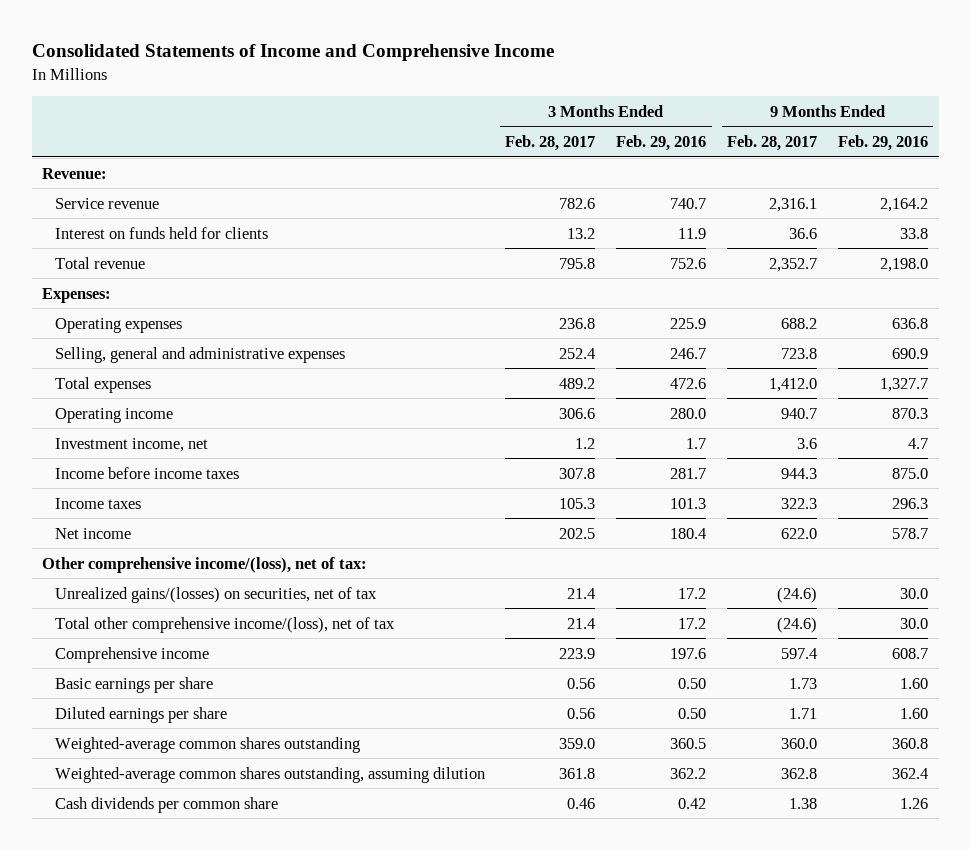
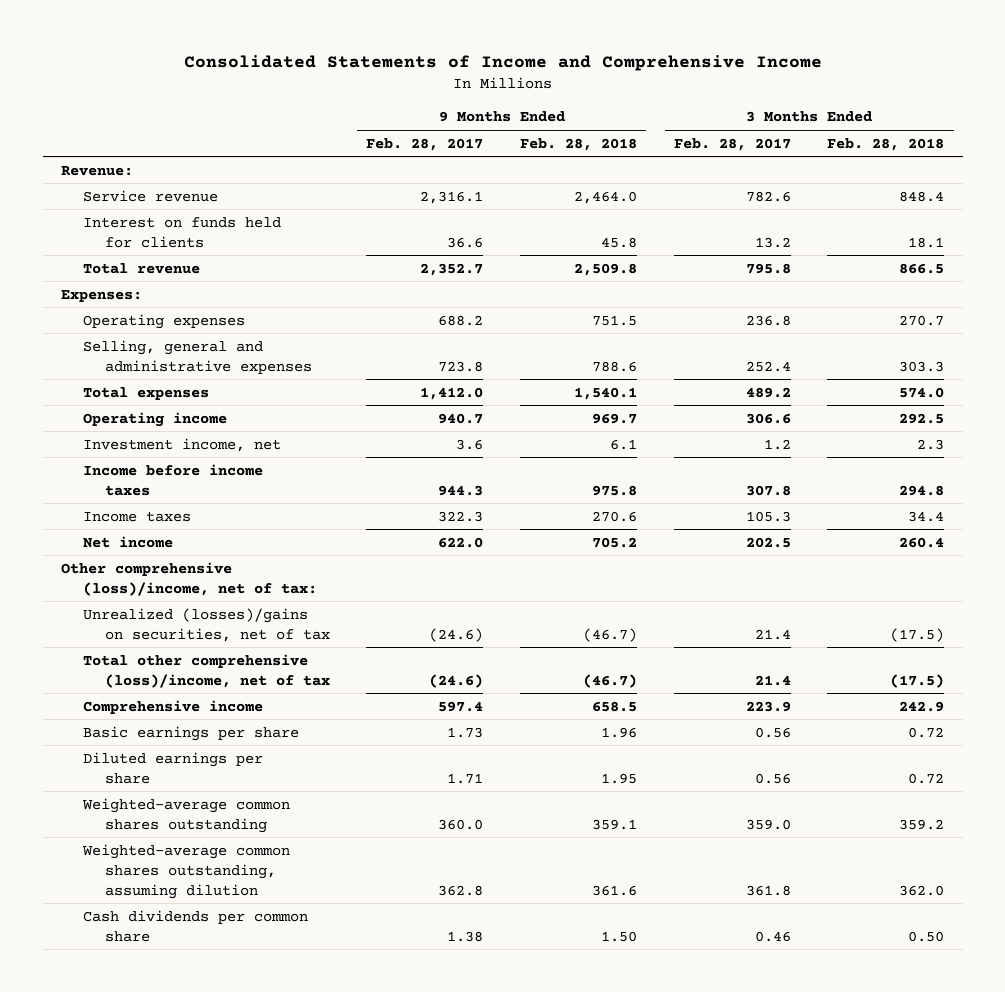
- | 3 Months Ended Feb. 28, 2017 | 3 Months Ended Feb. 29, 2016 | 9 Months Ended Feb. 28, 2017 | 9 Months Ended Feb. 29, 2016
+ | 9 Months Ended Feb. 28, 2017 | 9 Months Ended Feb. 28, 2018 | 3 Months Ended Feb. 28, 2017 | 3 Months Ended Feb. 28, 2018
- Other comprehensive income/(loss), net of tax:
- Unrealized gains/(losses) on securities, net of tax | 21.4 | 17.2 | (24.6) | 30.0
- Total other comprehensive income/(loss), net of tax | 21.4 | 17.2 | (24.6) | 30.0
+ Other comprehensive (loss)/income, net of tax:
+ Unrealized (losses)/gains on securities, net of tax | (24.6) | (46.7) | 21.4 | (17.5)
+ Total other comprehensive (loss)/income, net of tax | (24.6) | (46.7) | 21.4 | (17.5)

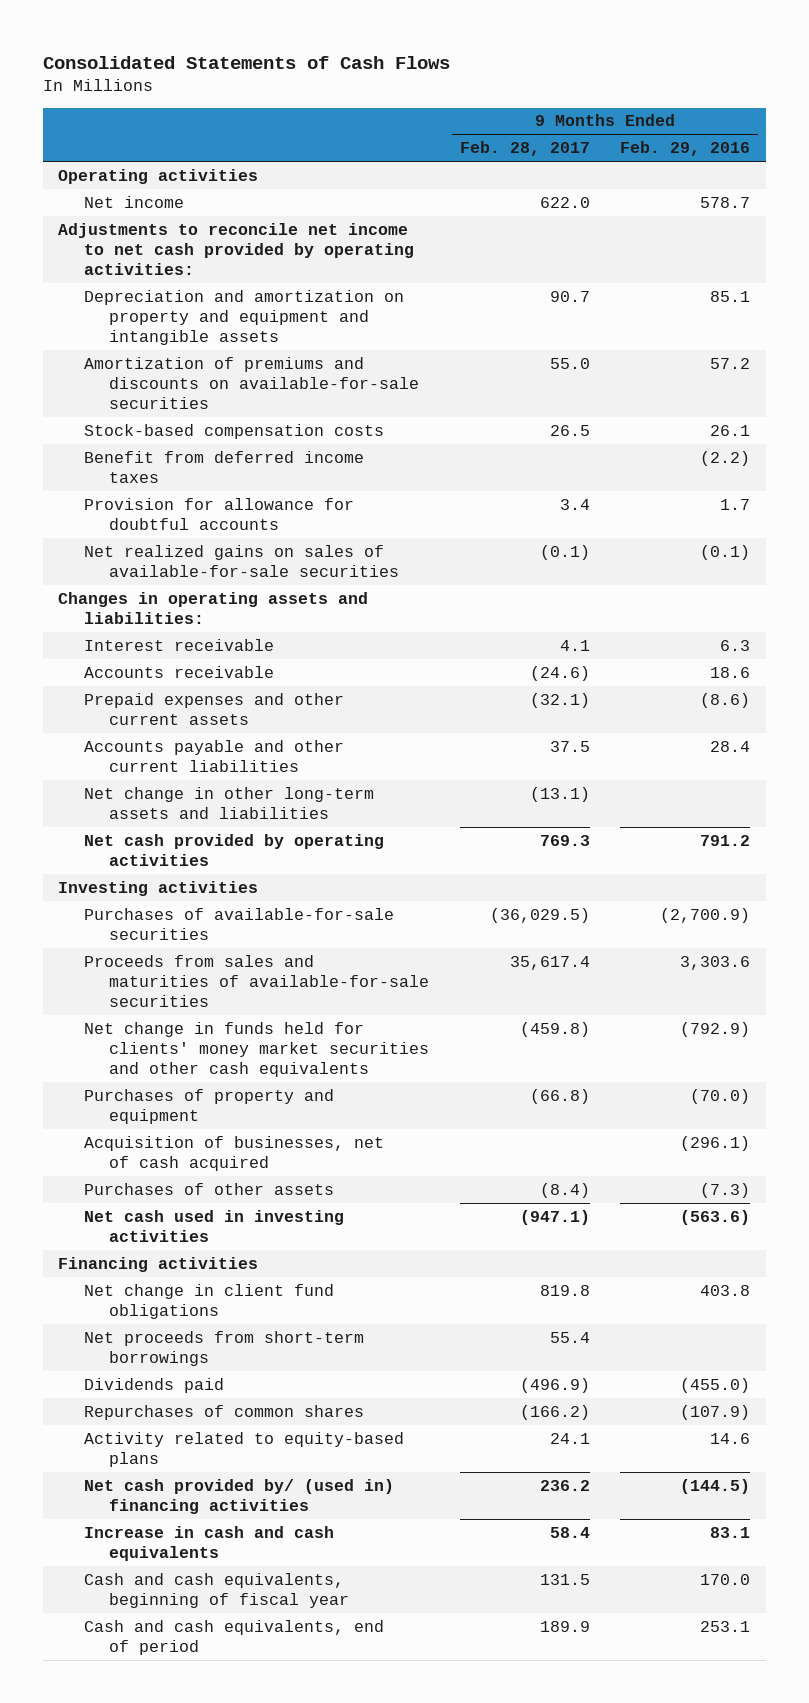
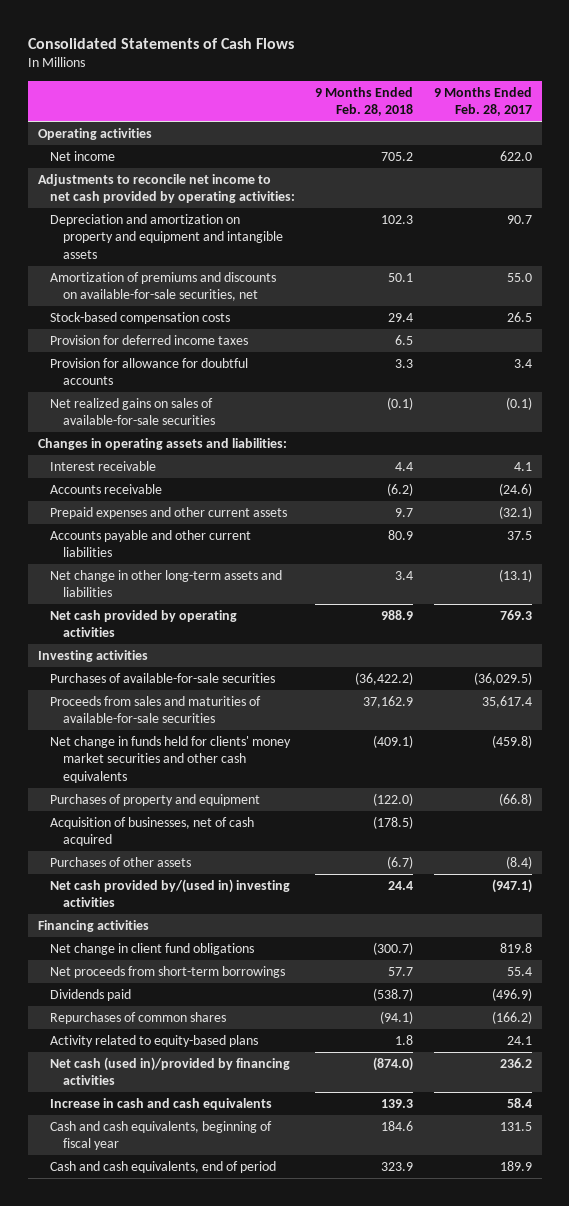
- | 9 Months Ended Feb. 28, 2017 | 9 Months Ended Feb. 29, 2016
+ | 9 Months Ended Feb. 28, 2018 | 9 Months Ended Feb. 28, 2017
- Amortization of premiums and discounts on available-for-sale securities | 55.0 | 57.2
+ Amortization of premiums and discounts on available-for-sale securities, net | 50.1 | 55.0
- Benefit from deferred income taxes | | (2.2)
+ Provision for deferred income taxes | 6.5 |
- Net cash used in investing activities | (947.1) | (563.6)
+ Net cash provided by/(used in) investing activities | 24.4 | (947.1)
- Net cash provided by/ (used in) financing activities | 236.2 | (144.5)
+ Net cash (used in)/provided by financing activities | (874.0) | 236.2

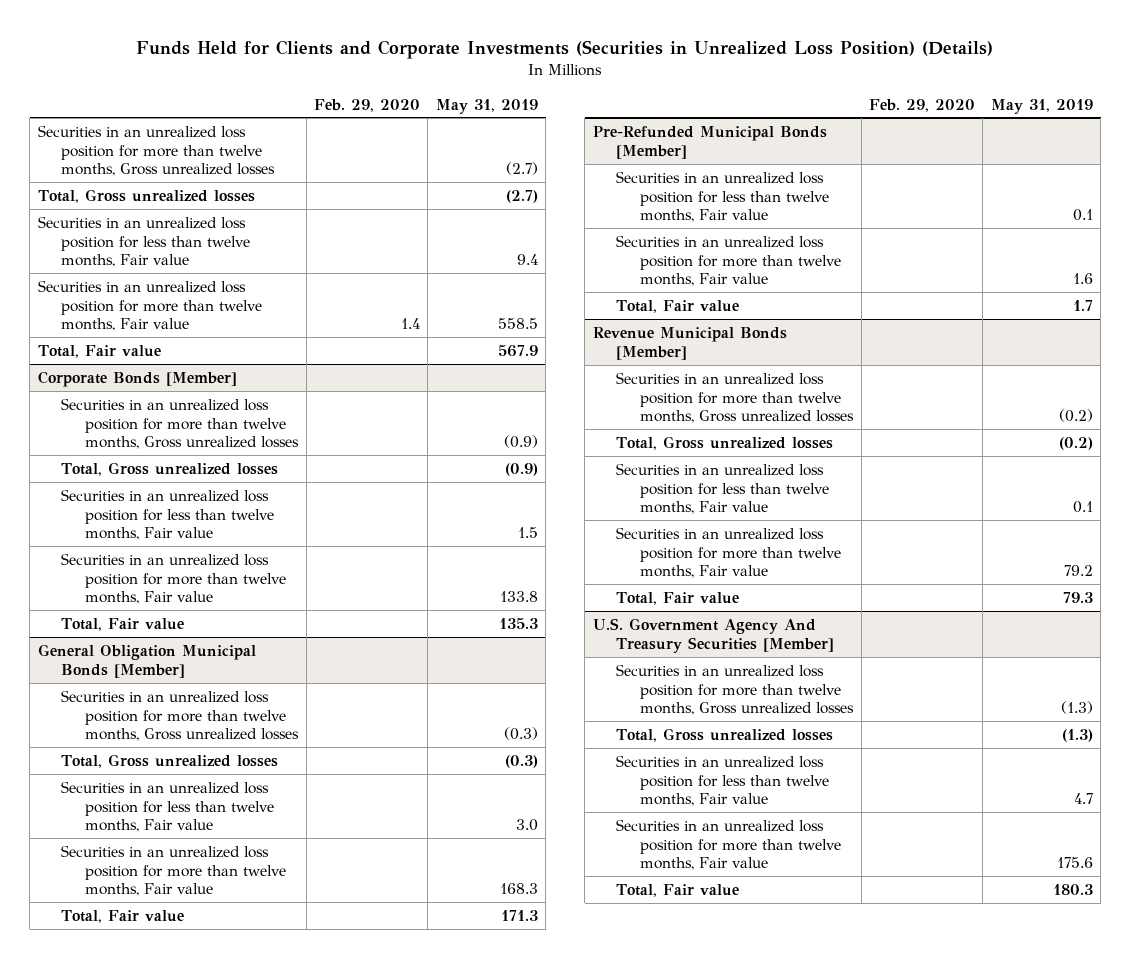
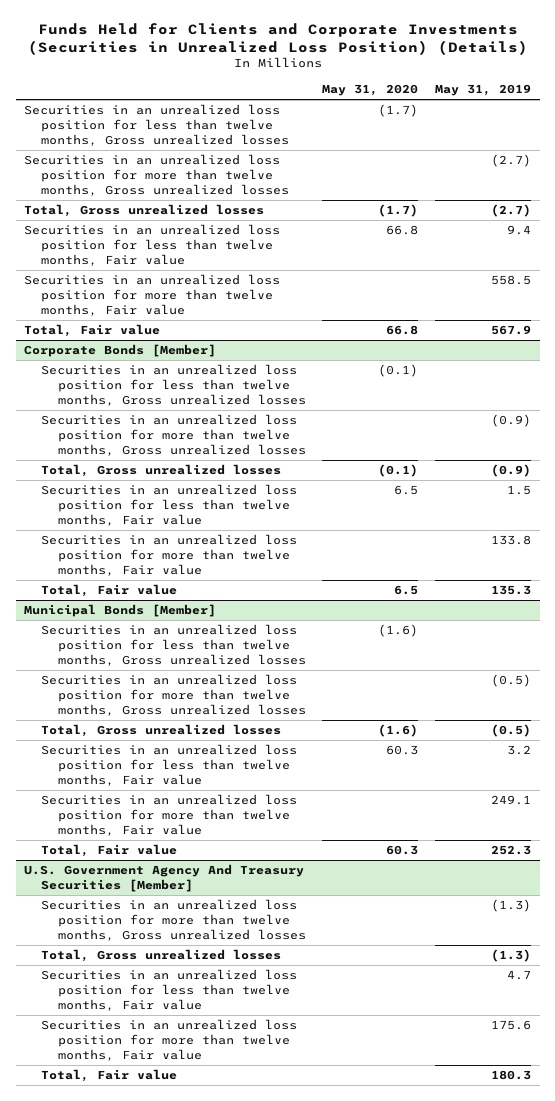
- | Feb. 29, 2020 | May 31, 2019
+ | May 31, 2020 | May 31, 2019
+ Securities in an unrealized loss position for less than twelve months, Gross unrealized losses | (1.7) |
@ Corporate Bonds [Member]
+ Securities in an unrealized loss position for less than twelve months, Gross unrealized losses | (0.1) |
- General Obligation Municipal Bonds [Member]
- Securities in an unrealized loss position for more than twelve months, Gross unrealized losses | | (0.3)
- Total, Gross unrealized losses | | (0.3)
- Securities in an unrealized loss position for less than twelve months, Fair value | | 3.0
- Securities in an unrealized loss position for more than twelve months, Fair value | | 168.3
- Total, Fair value | | 171.3
- Pre-Refunded Municipal Bonds [Member]
- Securities in an unrealized loss position for less than twelve months, Fair value | | 0.1
- Securities in an unrealized loss position for more than twelve months, Fair value | | 1.6
- Total, Fair value | | 1.7
- Revenue Municipal Bonds [Member]
- Securities in an unrealized loss position for more than twelve months, Gross unrealized losses | | (0.2)
- Total, Gross unrealized losses | | (0.2)
- Securities in an unrealized loss position for less than twelve months, Fair value | | 0.1
- Securities in an unrealized loss position for more than twelve months, Fair value | | 79.2
- Total, Fair value | | 79.3
+ Municipal Bonds [Member]
+ Securities in an unrealized loss position for less than twelve months, Gross unrealized losses | (1.6) |
+ Securities in an unrealized loss position for more than twelve months, Gross unrealized losses | | (0.5)
+ Total, Gross unrealized losses | (1.6) | (0.5)
+ Securities in an unrealized loss position for less than twelve months, Fair value | 60.3 | 3.2
+ Securities in an unrealized loss position for more than twelve months, Fair value | | 249.1
+ Total, Fair value | 60.3 | 252.3

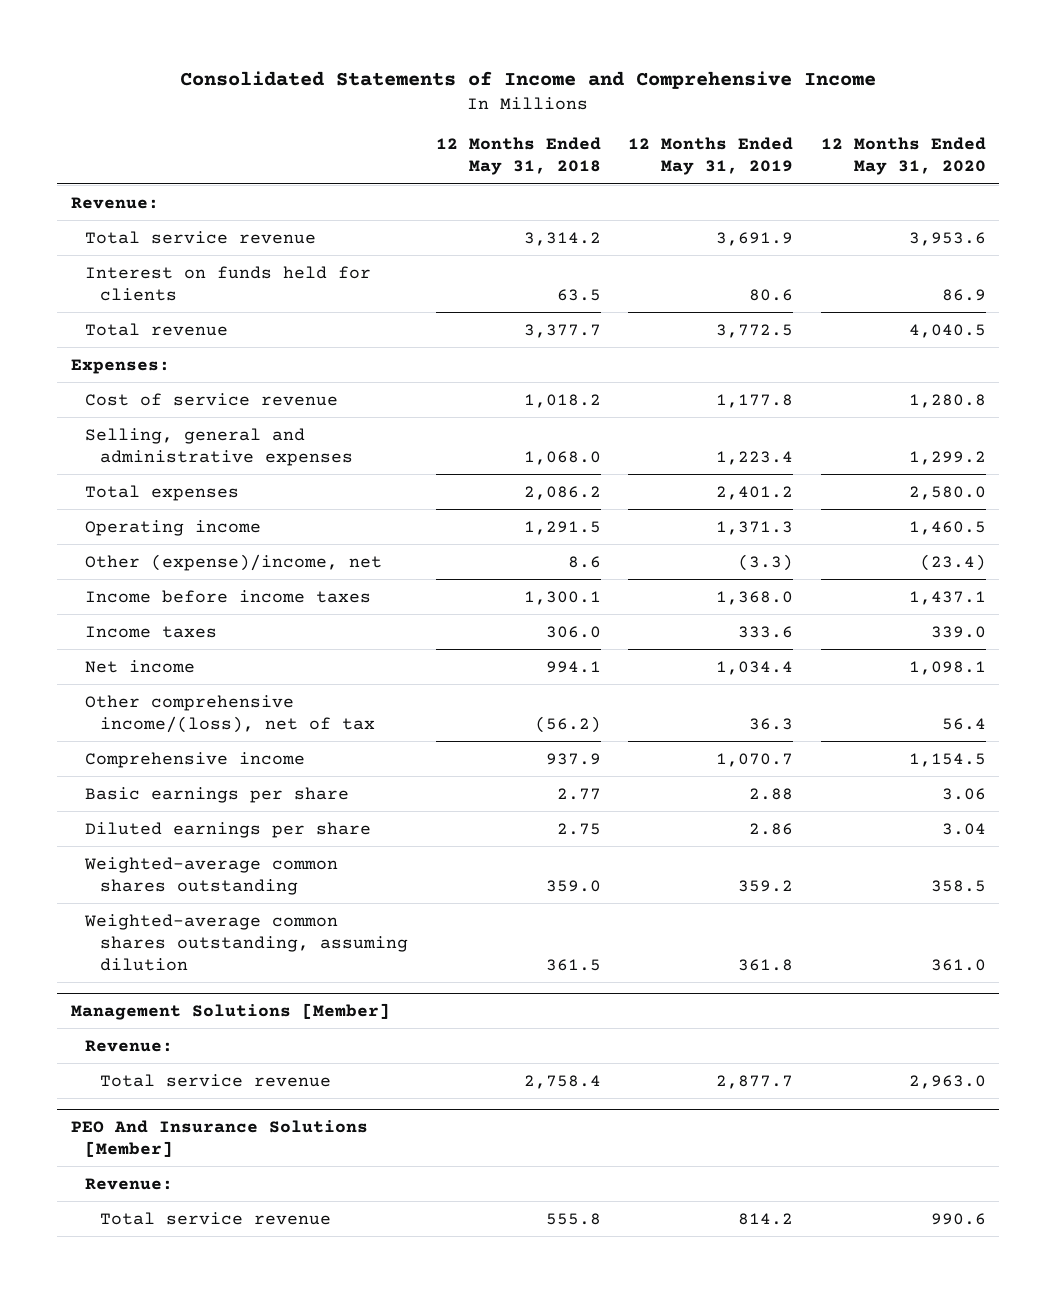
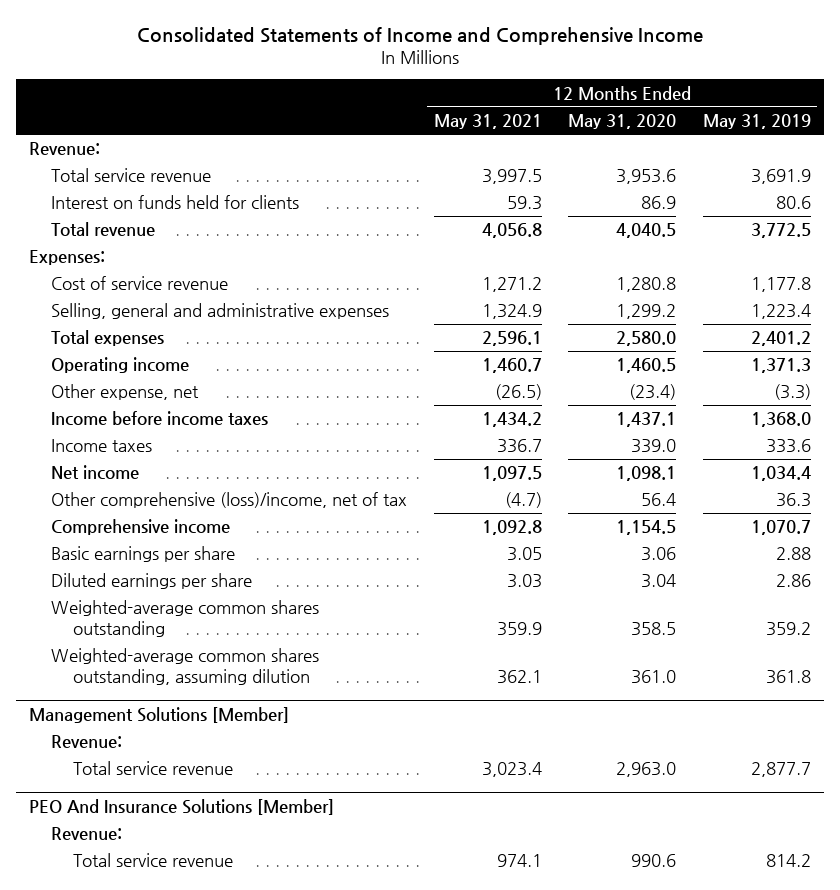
- | 12 Months Ended May 31, 2018 | 12 Months Ended May 31, 2019 | 12 Months Ended May 31, 2020
+ | 12 Months Ended May 31, 2021 | 12 Months Ended May 31, 2020 | 12 Months Ended May 31, 2019
- Other (expense)/income, net | 8.6 | (3.3) | (23.4)
+ Other expense, net | (26.5) | (23.4) | (3.3)
- Other comprehensive income/(loss), net of tax | (56.2) | 36.3 | 56.4
+ Other comprehensive (loss)/income, net of tax | (4.7) | 56.4 | 36.3

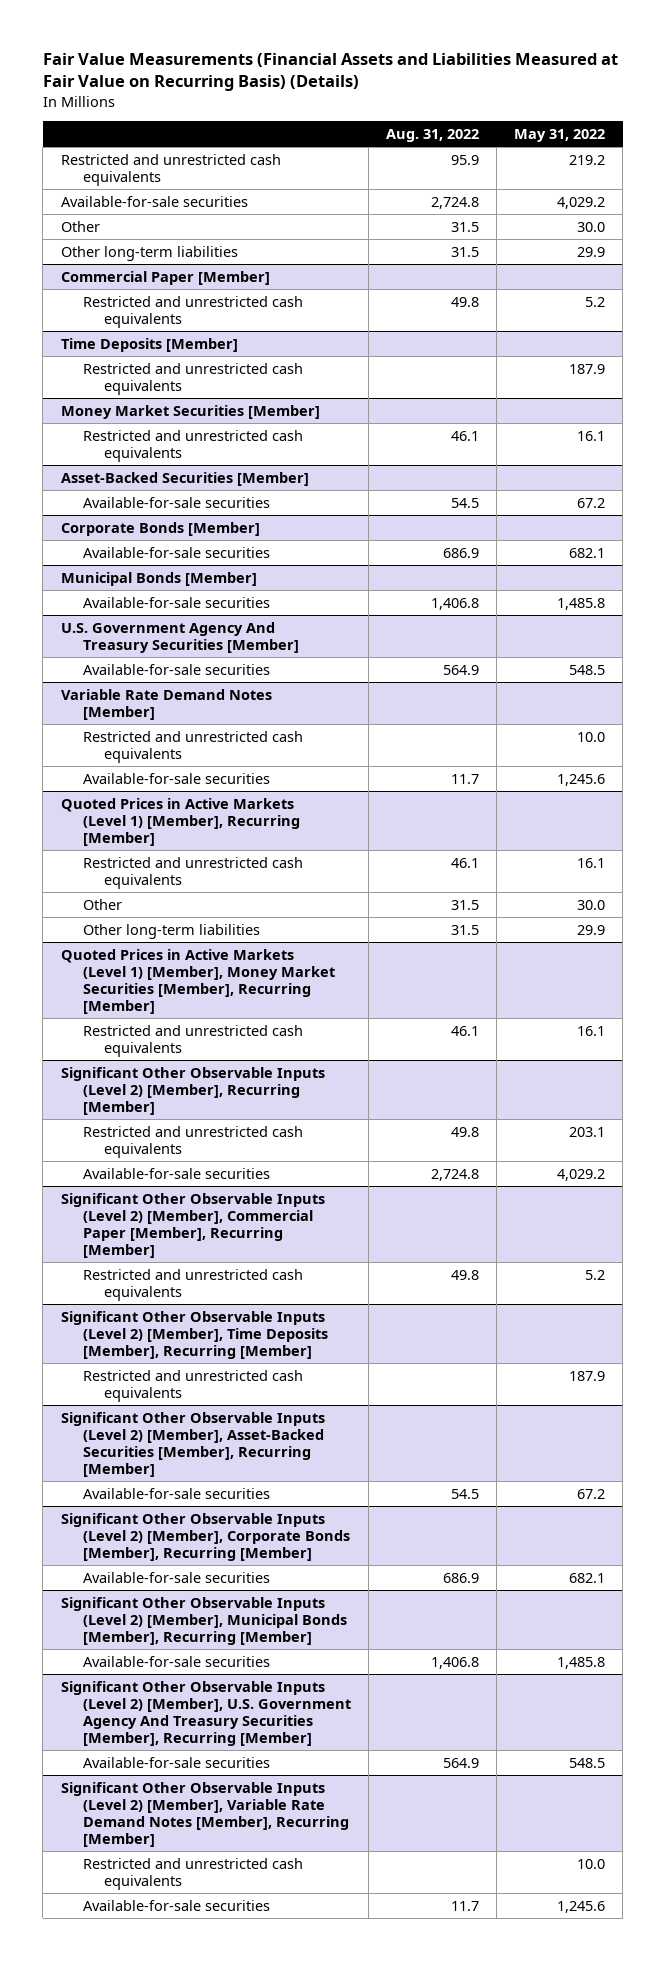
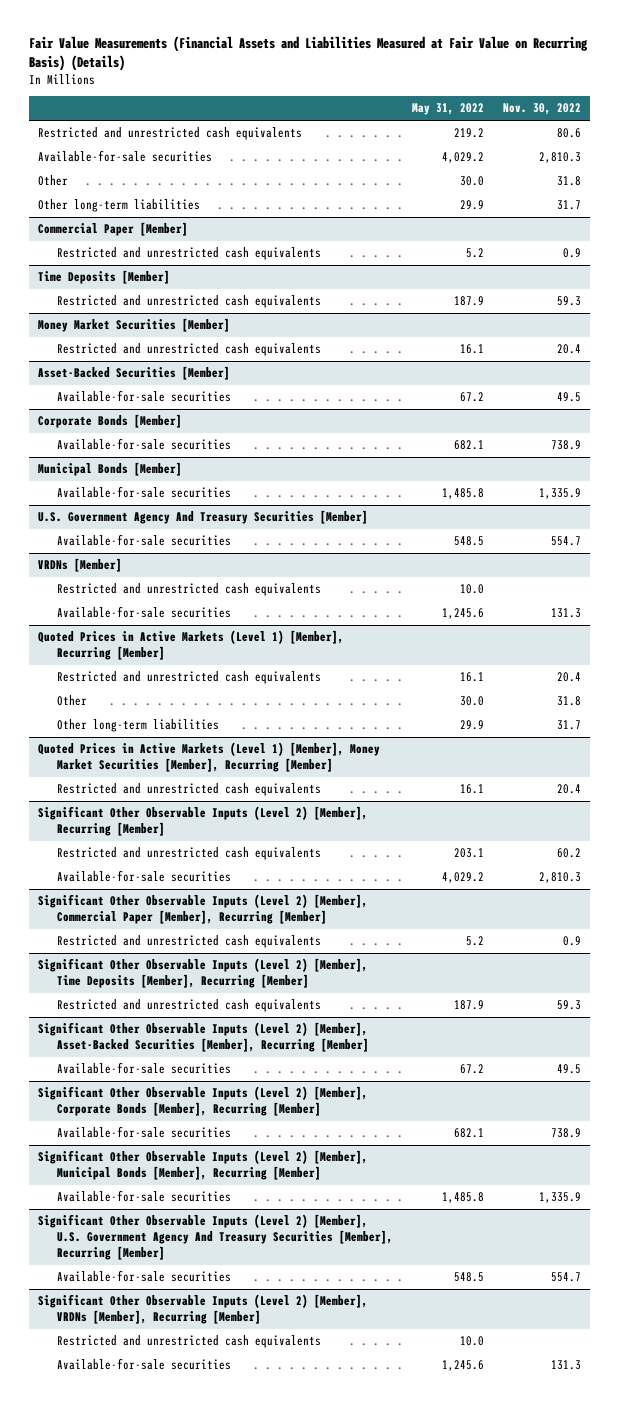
- | Aug. 31, 2022 | May 31, 2022
+ | May 31, 2022 | Nov. 30, 2022
- Variable Rate Demand Notes [Member]
+ VRDNs [Member]
- Significant Other Observable Inputs (Level 2) [Member], Variable Rate Demand Notes [Member], Recurring [Member]
+ Significant Other Observable Inputs (Level 2) [Member], VRDNs [Member], Recurring [Member]

